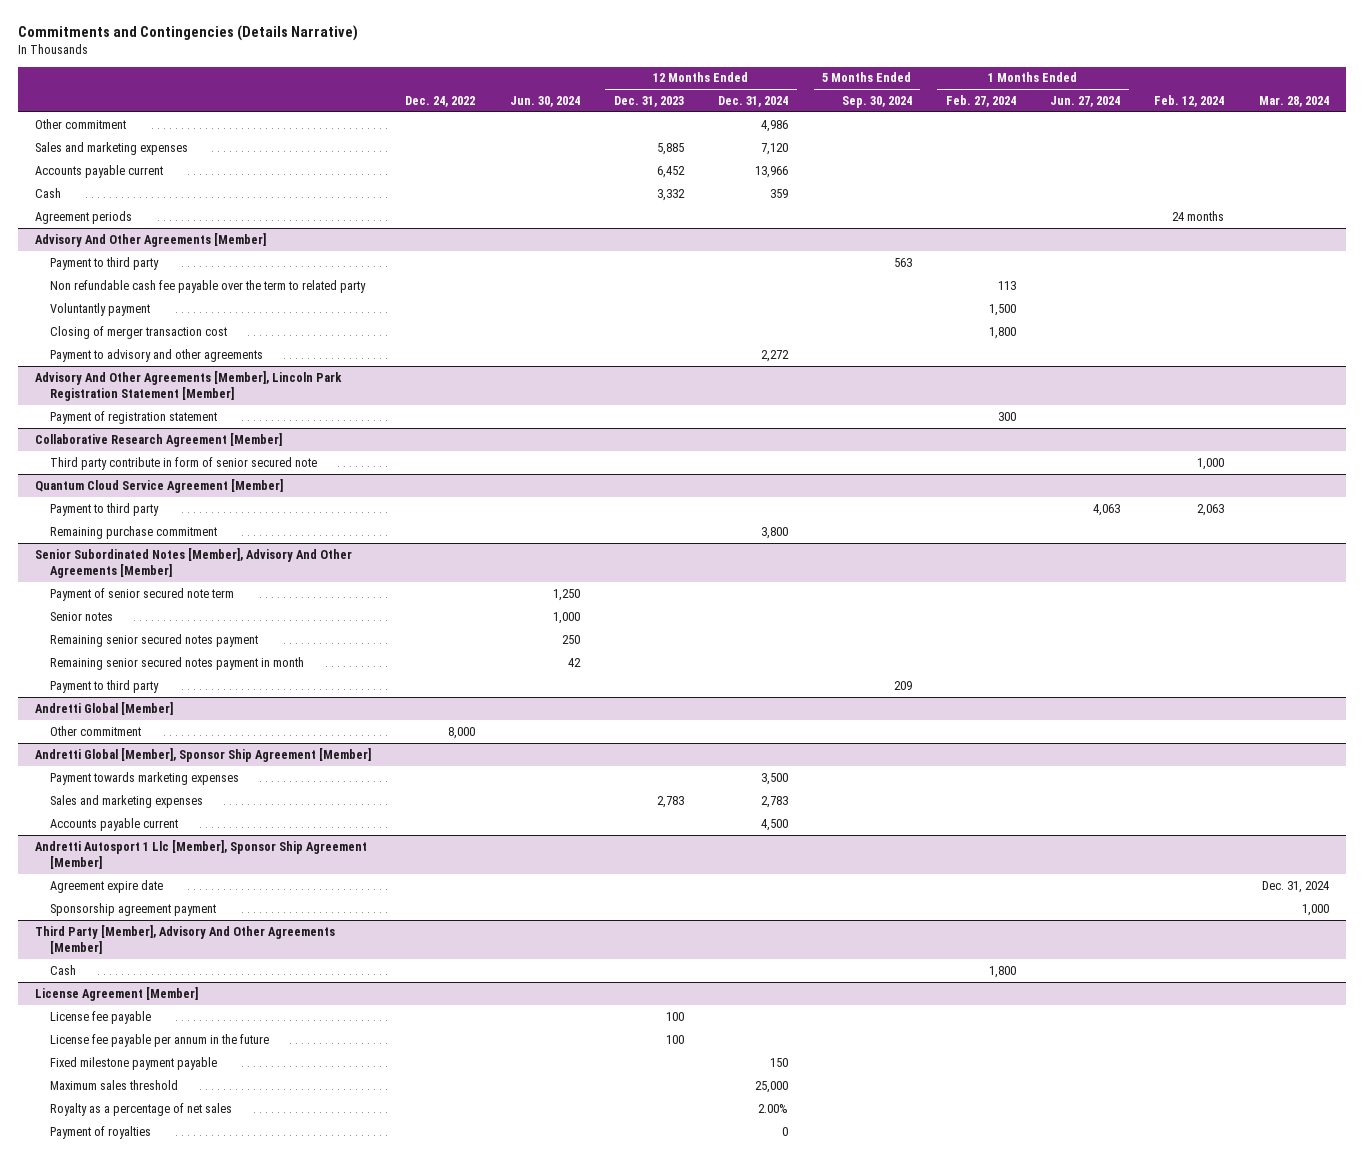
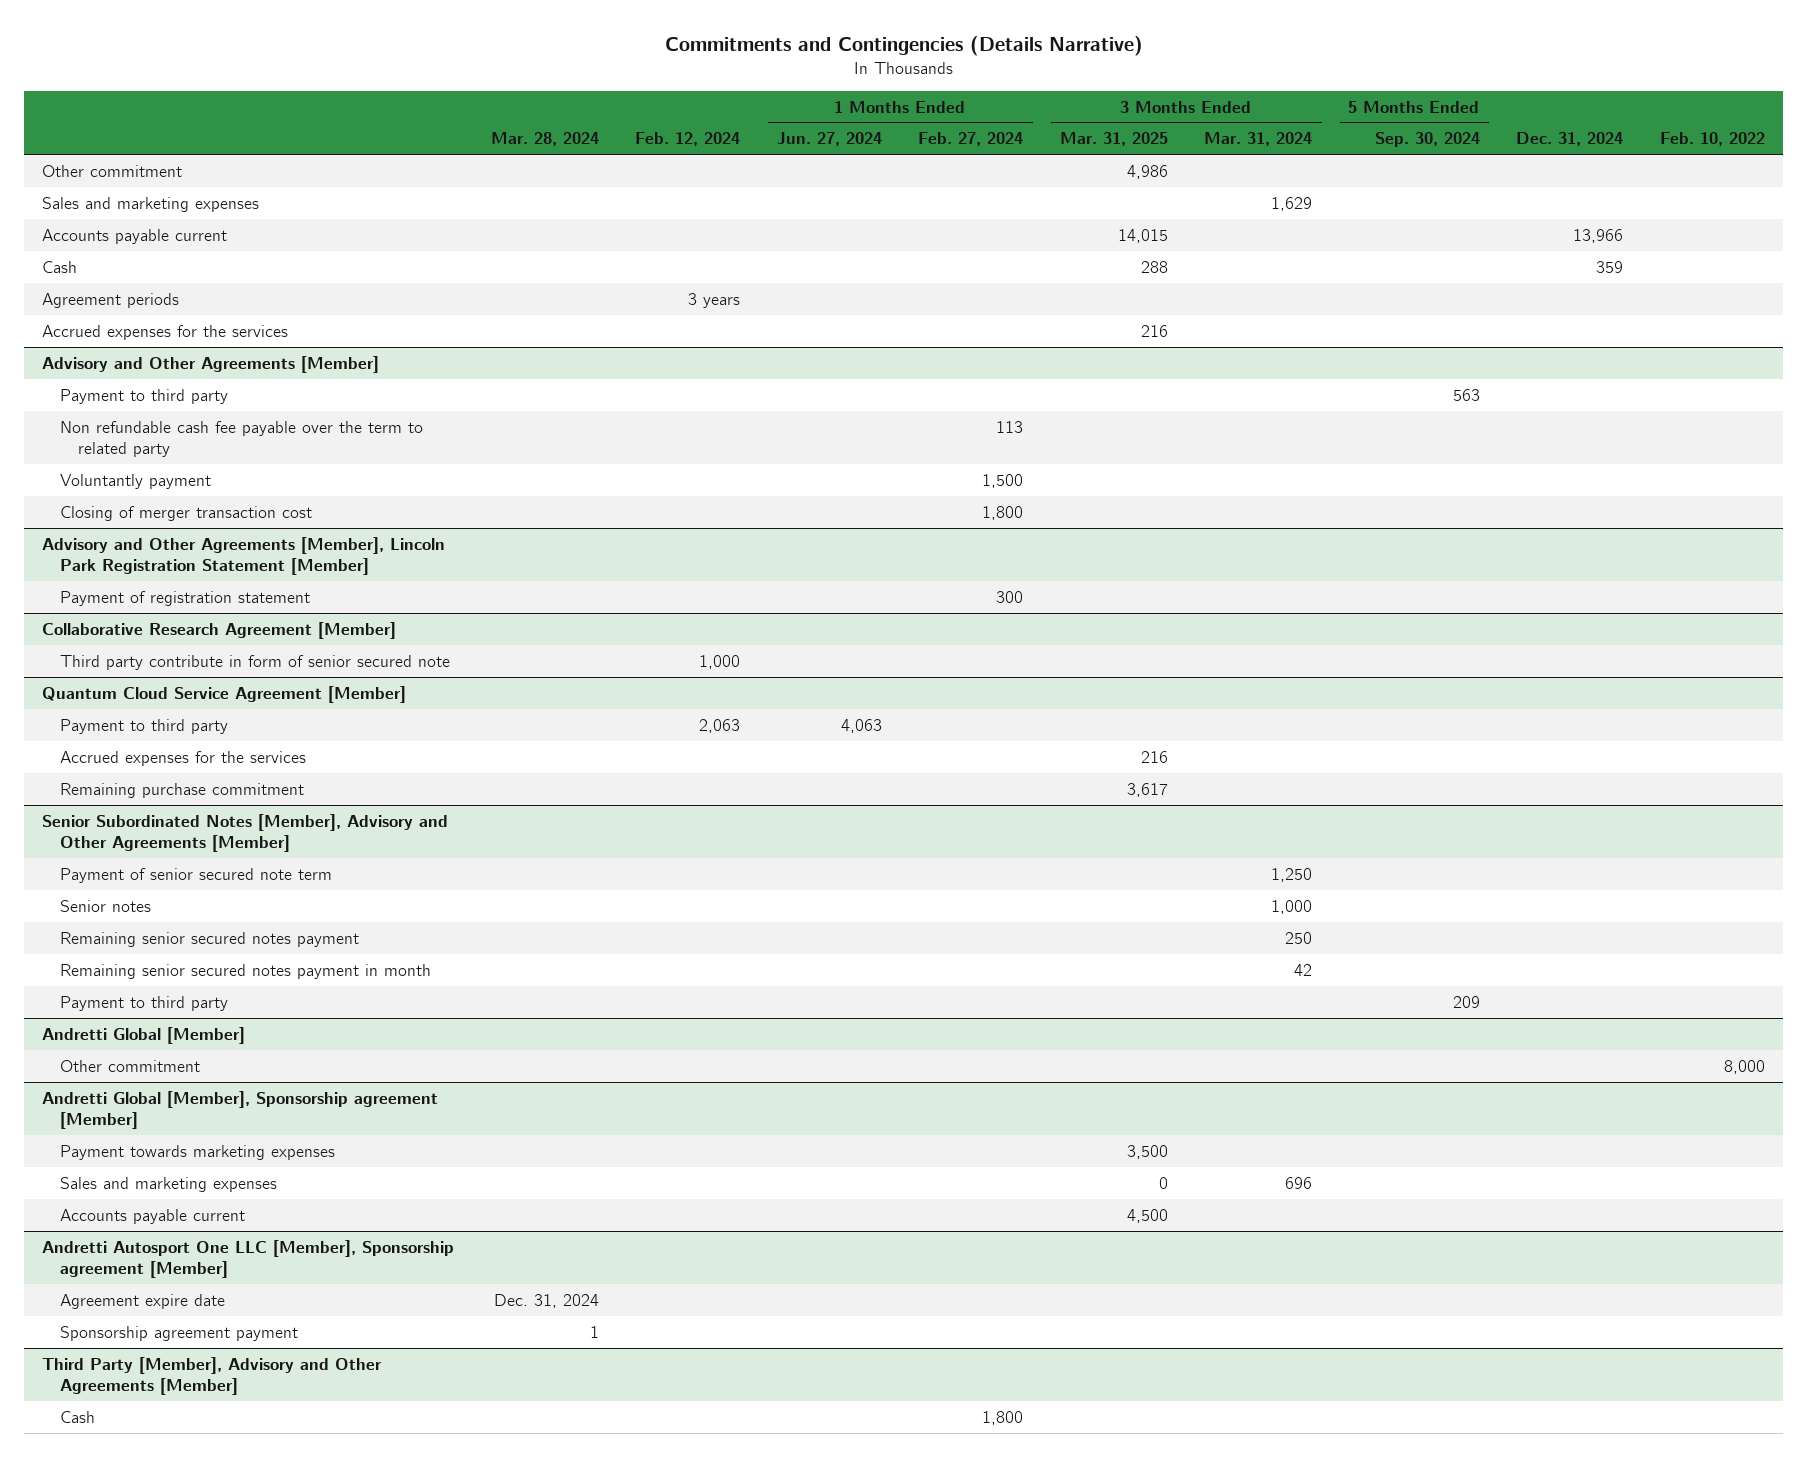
- | Dec. 24, 2022 | Jun. 30, 2024 | 12 Months Ended Dec. 31, 2023 | 12 Months Ended Dec. 31, 2024 | 5 Months Ended Sep. 30, 2024 | 1 Months Ended Feb. 27, 2024 | 1 Months Ended Jun. 27, 2024 | Feb. 12, 2024 | Mar. 28, 2024
+ | Mar. 28, 2024 | Feb. 12, 2024 | 1 Months Ended Jun. 27, 2024 | 1 Months Ended Feb. 27, 2024 | 3 Months Ended Mar. 31, 2025 | 3 Months Ended Mar. 31, 2024 | 5 Months Ended Sep. 30, 2024 | Dec. 31, 2024 | Feb. 10, 2022
- Agreement periods | | | | | | | | 24 months |
- Advisory And Other Agreements [Member]
+ Agreement periods | | 3 years | | | | | | |
+ Accrued expenses for the services | | | | | 216 | | | |
+ Advisory and Other Agreements [Member]
- Payment to advisory and other agreements | | | | 2,272 | | | | |
- Advisory And Other Agreements [Member], Lincoln Park Registration Statement [Member]
+ Advisory and Other Agreements [Member], Lincoln Park Registration Statement [Member]
@ Quantum Cloud Service Agreement [Member]
+ Accrued expenses for the services | | | | | 216 | | | |
- Senior Subordinated Notes [Member], Advisory And Other Agreements [Member]
+ Senior Subordinated Notes [Member], Advisory and Other Agreements [Member]
- Andretti Global [Member], Sponsor Ship Agreement [Member]
+ Andretti Global [Member], Sponsorship agreement [Member]
- Andretti Autosport 1 Llc [Member], Sponsor Ship Agreement [Member]
+ Andretti Autosport One LLC [Member], Sponsorship agreement [Member]
- Sponsorship agreement payment | | | | | | | | | 1,000
- Third Party [Member], Advisory And Other Agreements [Member]
+ Sponsorship agreement payment | 1 | | | | | | | |
+ Third Party [Member], Advisory and Other Agreements [Member]
- License Agreement [Member]
- License fee payable | | | 100 | | | | | |
- License fee payable per annum in the future | | | 100 | | | | | |
- Fixed milestone payment payable | | | | 150 | | | | |
- Maximum sales threshold | | | | 25,000 | | | | |
- Royalty as a percentage of net sales | | | | 2.00% | | | | |
- Payment of royalties | | | | 0 | | | | |

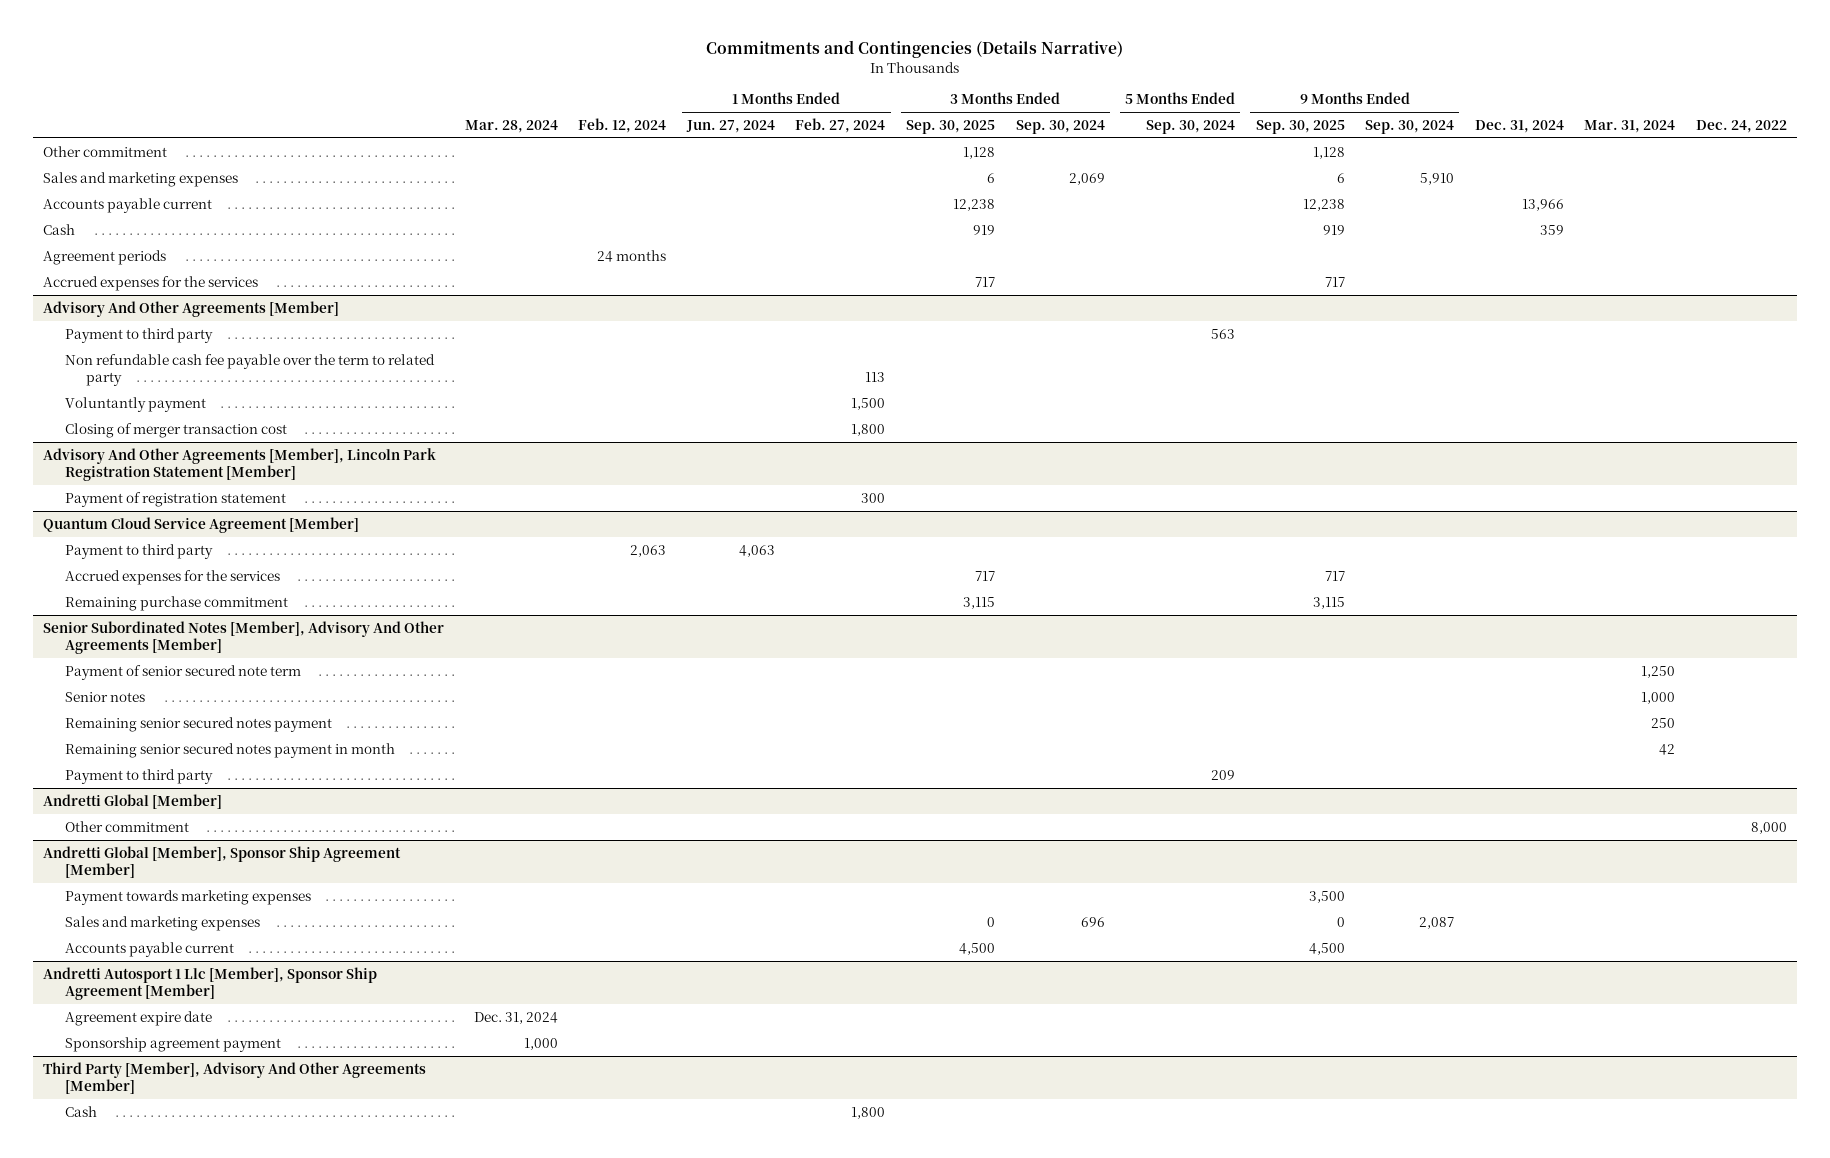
- | Mar. 28, 2024 | Feb. 12, 2024 | 1 Months Ended Jun. 27, 2024 | 1 Months Ended Feb. 27, 2024 | 3 Months Ended Mar. 31, 2025 | 3 Months Ended Mar. 31, 2024 | 5 Months Ended Sep. 30, 2024 | Dec. 31, 2024 | Feb. 10, 2022
+ | Mar. 28, 2024 | Feb. 12, 2024 | 1 Months Ended Jun. 27, 2024 | 1 Months Ended Feb. 27, 2024 | 3 Months Ended Sep. 30, 2025 | 3 Months Ended Sep. 30, 2024 | 5 Months Ended Sep. 30, 2024 | 9 Months Ended Sep. 30, 2025 | 9 Months Ended Sep. 30, 2024 | Dec. 31, 2024 | Mar. 31, 2024 | Dec. 24, 2022
- Agreement periods | | 3 years | | | | | | |
+ Agreement periods | | 24 months | | | | | | | | | |
- Advisory and Other Agreements [Member]
+ Advisory And Other Agreements [Member]
- Advisory and Other Agreements [Member], Lincoln Park Registration Statement [Member]
+ Advisory And Other Agreements [Member], Lincoln Park Registration Statement [Member]
- Collaborative Research Agreement [Member]
- Third party contribute in form of senior secured note | | 1,000 | | | | | | |
- Senior Subordinated Notes [Member], Advisory and Other Agreements [Member]
+ Senior Subordinated Notes [Member], Advisory And Other Agreements [Member]
- Andretti Global [Member], Sponsorship agreement [Member]
+ Andretti Global [Member], Sponsor Ship Agreement [Member]
- Andretti Autosport One LLC [Member], Sponsorship agreement [Member]
+ Andretti Autosport 1 Llc [Member], Sponsor Ship Agreement [Member]
- Sponsorship agreement payment | 1 | | | | | | | |
- Third Party [Member], Advisory and Other Agreements [Member]
+ Sponsorship agreement payment | 1,000 | | | | | | | | | | |
+ Third Party [Member], Advisory And Other Agreements [Member]

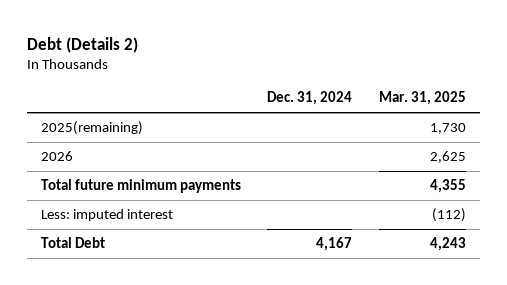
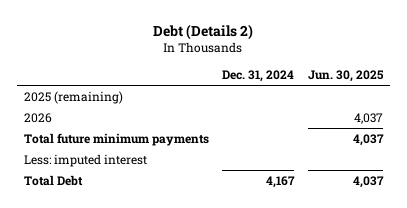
- | Dec. 31, 2024 | Mar. 31, 2025
+ | Dec. 31, 2024 | Jun. 30, 2025
- 2025(remaining) | | 1,730
+ 2025 (remaining)

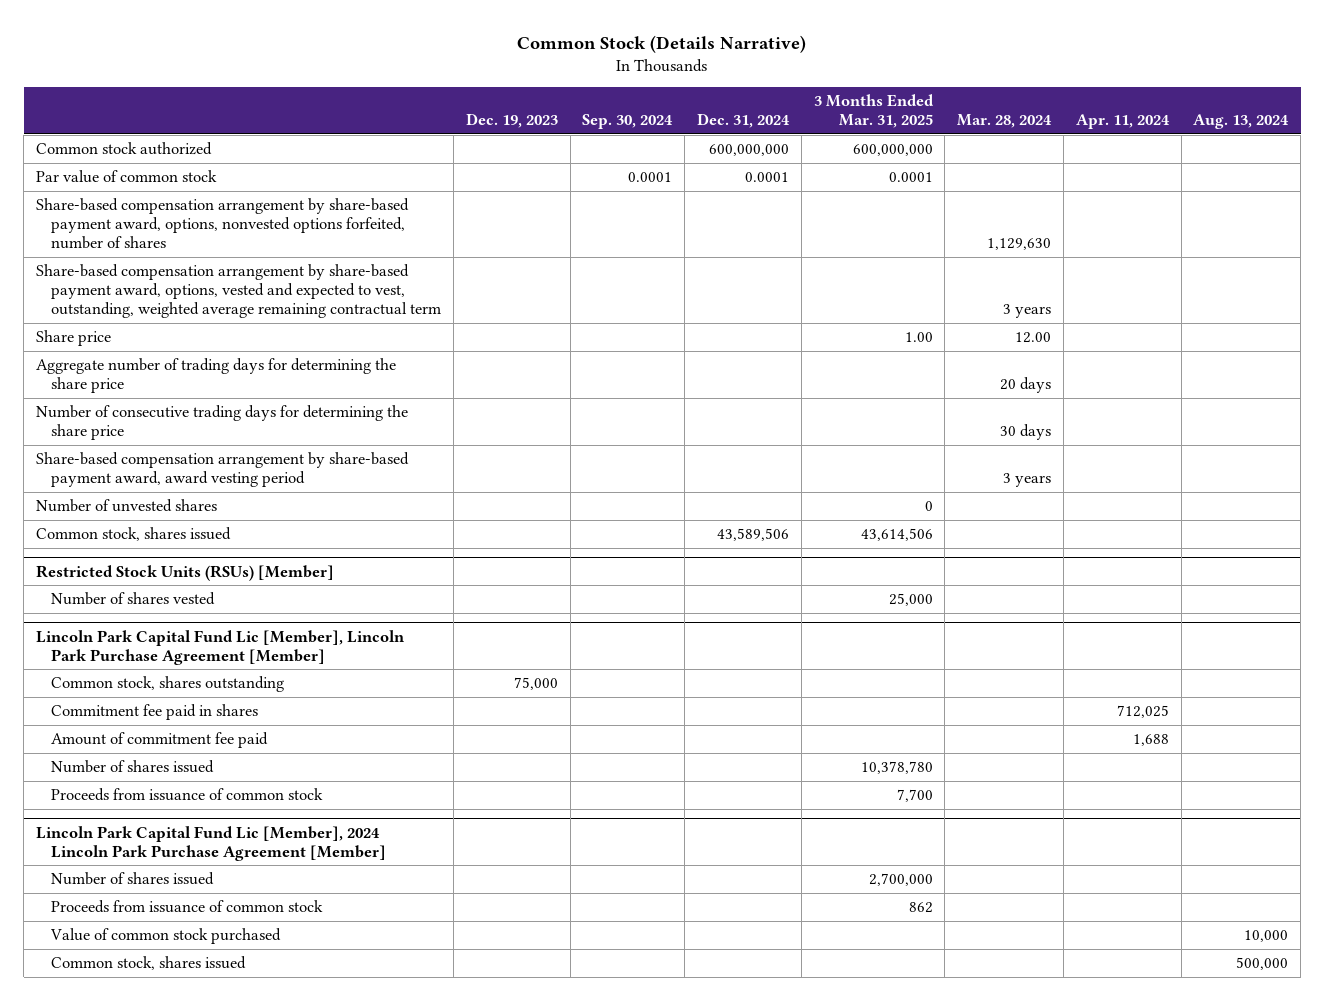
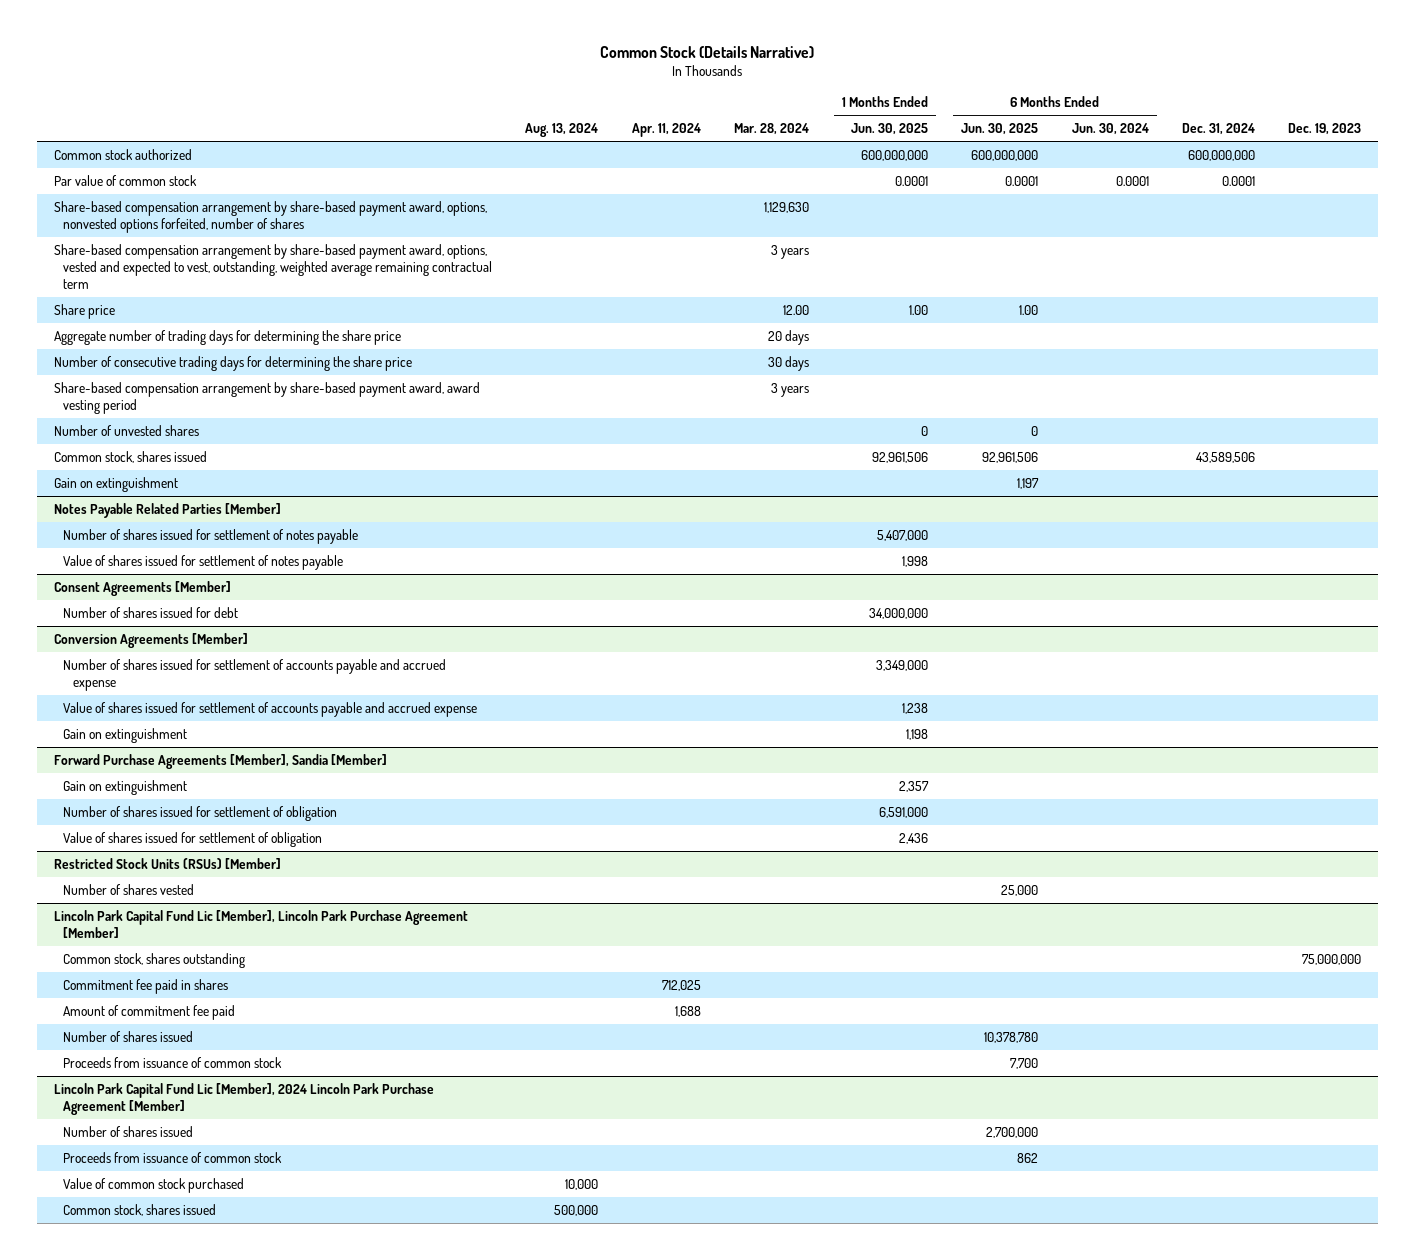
- | Dec. 19, 2023 | Sep. 30, 2024 | Dec. 31, 2024 | 3 Months Ended Mar. 31, 2025 | Mar. 28, 2024 | Apr. 11, 2024 | Aug. 13, 2024
+ | Aug. 13, 2024 | Apr. 11, 2024 | Mar. 28, 2024 | 1 Months Ended Jun. 30, 2025 | 6 Months Ended Jun. 30, 2025 | 6 Months Ended Jun. 30, 2024 | Dec. 31, 2024 | Dec. 19, 2023
+ Gain on extinguishment | | | | | 1,197 | | |
+ Notes Payable Related Parties [Member]
+ Number of shares issued for settlement of notes payable | | | | 5,407,000 | | | |
+ Value of shares issued for settlement of notes payable | | | | 1,998 | | | |
+ Consent Agreements [Member]
+ Number of shares issued for debt | | | | 34,000,000 | | | |
+ Conversion Agreements [Member]
+ Number of shares issued for settlement of accounts payable and accrued expense | | | | 3,349,000 | | | |
+ Value of shares issued for settlement of accounts payable and accrued expense | | | | 1,238 | | | |
+ Gain on extinguishment | | | | 1,198 | | | |
+ Forward Purchase Agreements [Member], Sandia [Member]
+ Gain on extinguishment | | | | 2,357 | | | |
+ Number of shares issued for settlement of obligation | | | | 6,591,000 | | | |
+ Value of shares issued for settlement of obligation | | | | 2,436 | | | |
@ Lincoln Park Capital Fund Lic [Member], Lincoln Park Purchase Agreement [Member]
- Common stock, shares outstanding | 75,000 | | | | | |
+ Common stock, shares outstanding | | | | | | | | 75,000,000

